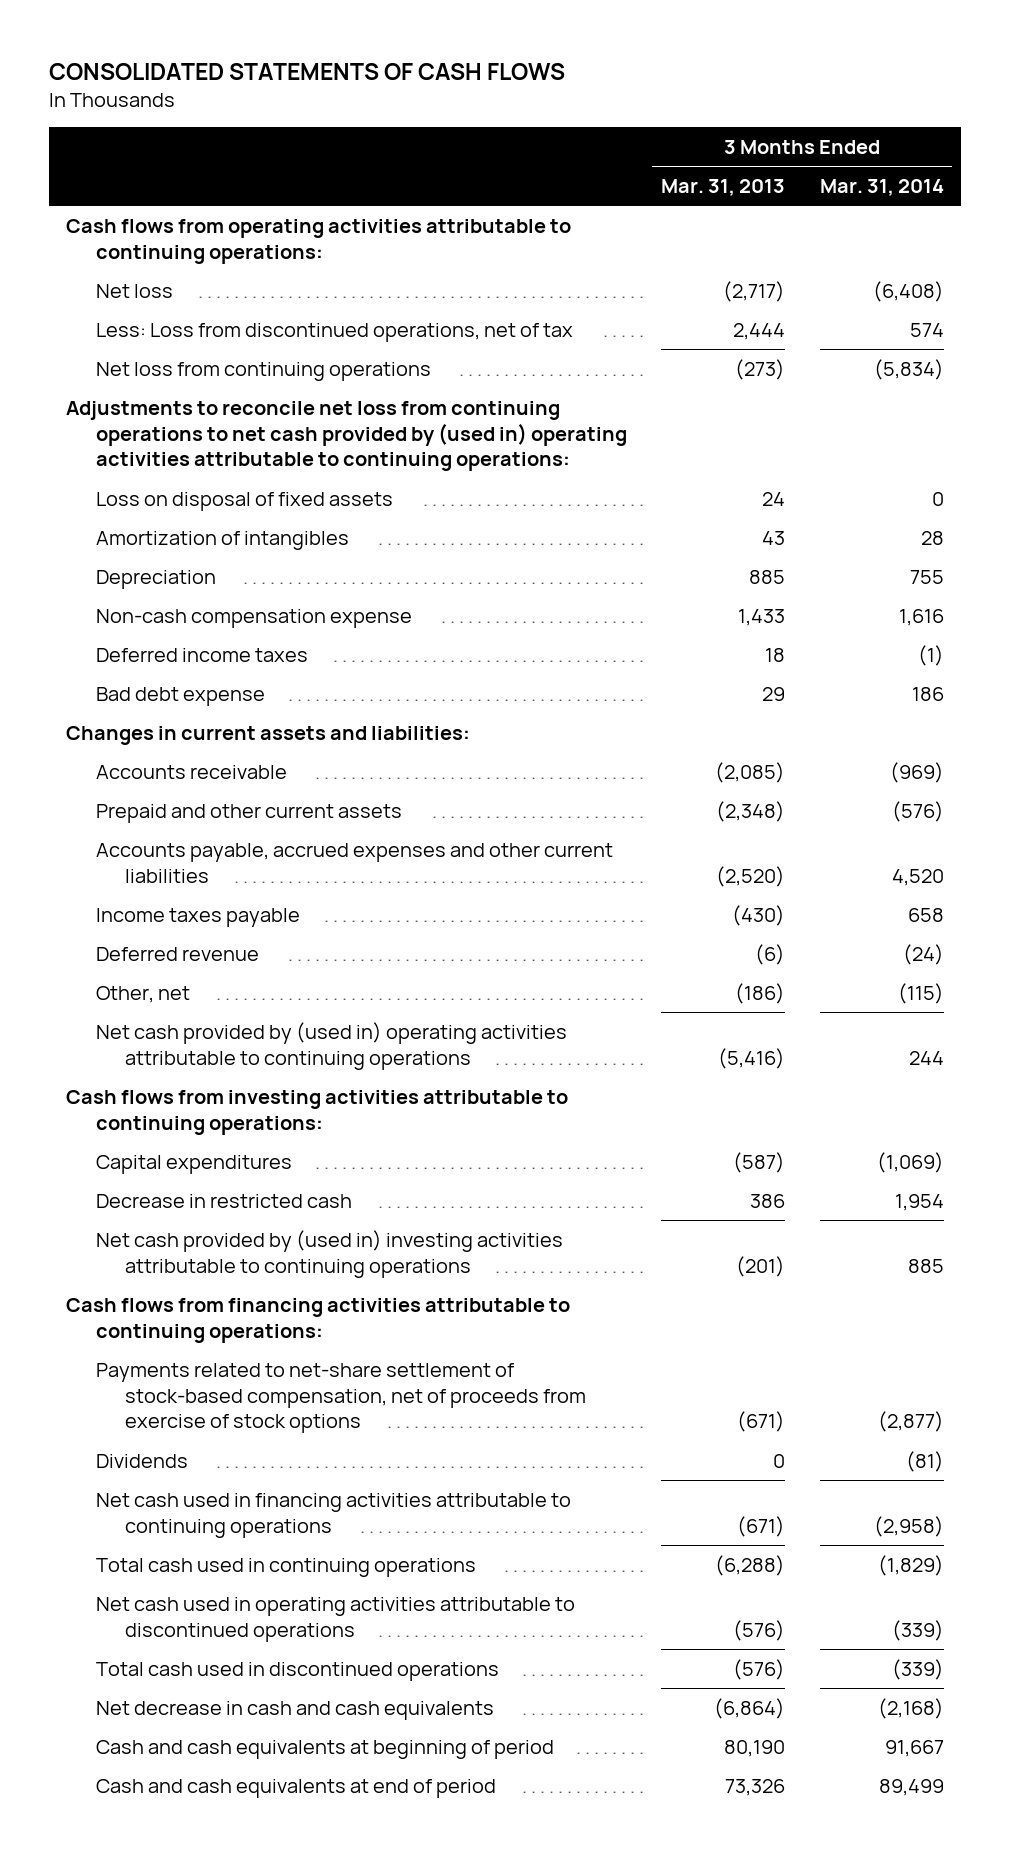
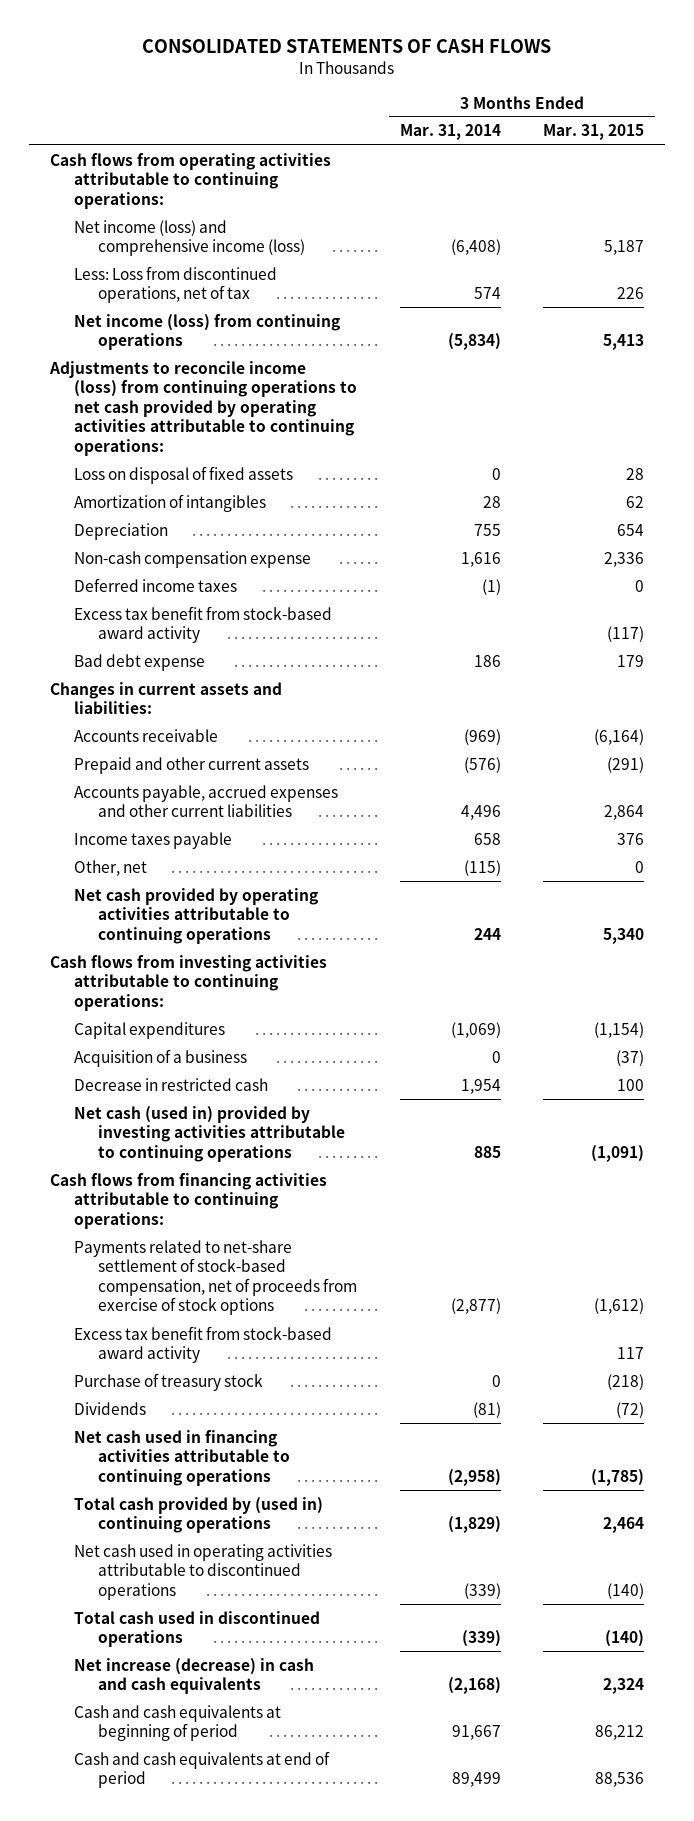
- | 3 Months Ended Mar. 31, 2013 | 3 Months Ended Mar. 31, 2014
+ | 3 Months Ended Mar. 31, 2014 | 3 Months Ended Mar. 31, 2015
- Net loss | (2,717) | (6,408)
+ Net income (loss) and comprehensive income (loss) | (6,408) | 5,187
- Net loss from continuing operations | (273) | (5,834)
- Adjustments to reconcile net loss from continuing operations to net cash provided by (used in) operating activities attributable to continuing operations:
+ Net income (loss) from continuing operations | (5,834) | 5,413
+ Adjustments to reconcile income (loss) from continuing operations to net cash provided by operating activities attributable to continuing operations:
+ Excess tax benefit from stock-based award activity | | (117)
- Accounts payable, accrued expenses and other current liabilities | (2,520) | 4,520
+ Accounts payable, accrued expenses and other current liabilities | 4,496 | 2,864
- Deferred revenue | (6) | (24)
- Net cash provided by (used in) operating activities attributable to continuing operations | (5,416) | 244
+ Net cash provided by operating activities attributable to continuing operations | 244 | 5,340
+ Acquisition of a business | 0 | (37)
- Net cash provided by (used in) investing activities attributable to continuing operations | (201) | 885
+ Net cash (used in) provided by investing activities attributable to continuing operations | 885 | (1,091)
+ Excess tax benefit from stock-based award activity | | 117
+ Purchase of treasury stock | 0 | (218)
- Total cash used in continuing operations | (6,288) | (1,829)
+ Total cash provided by (used in) continuing operations | (1,829) | 2,464
- Net decrease in cash and cash equivalents | (6,864) | (2,168)
+ Net increase (decrease) in cash and cash equivalents | (2,168) | 2,324

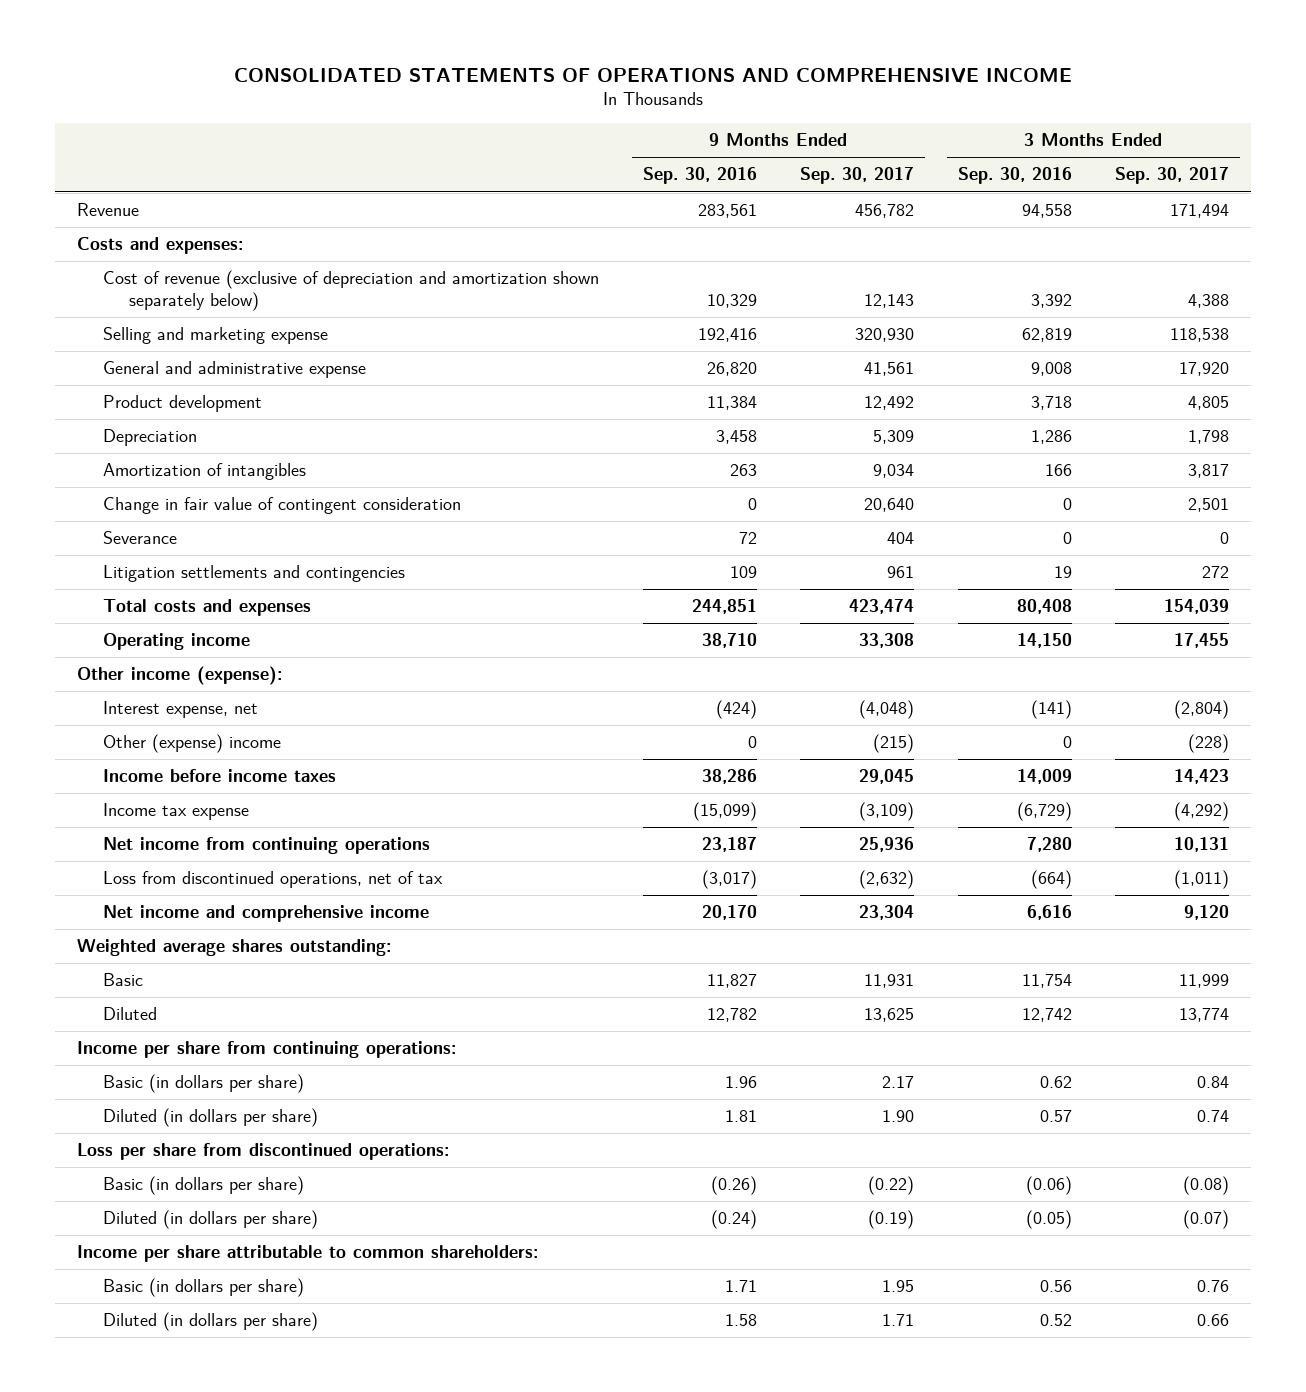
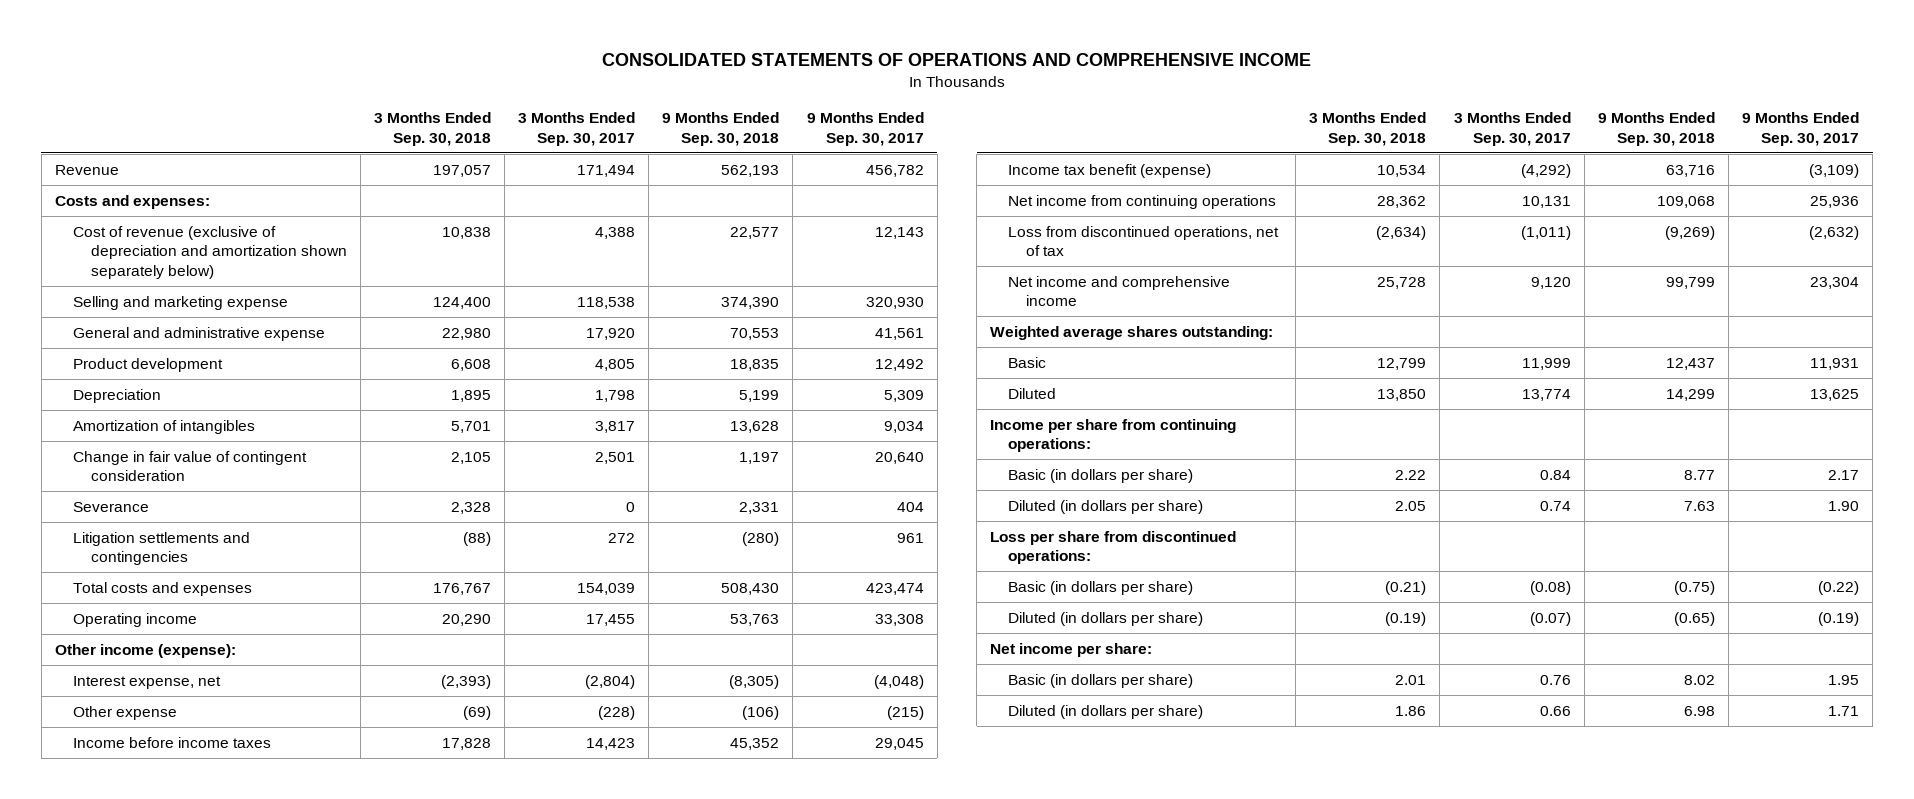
- | 9 Months Ended Sep. 30, 2016 | 9 Months Ended Sep. 30, 2017 | 3 Months Ended Sep. 30, 2016 | 3 Months Ended Sep. 30, 2017
+ | 3 Months Ended Sep. 30, 2018 | 3 Months Ended Sep. 30, 2017 | 9 Months Ended Sep. 30, 2018 | 9 Months Ended Sep. 30, 2017
- Other (expense) income | 0 | (215) | 0 | (228)
+ Other expense | (69) | (228) | (106) | (215)
- Income tax expense | (15,099) | (3,109) | (6,729) | (4,292)
+ Income tax benefit (expense) | 10,534 | (4,292) | 63,716 | (3,109)
- Income per share attributable to common shareholders:
+ Net income per share:

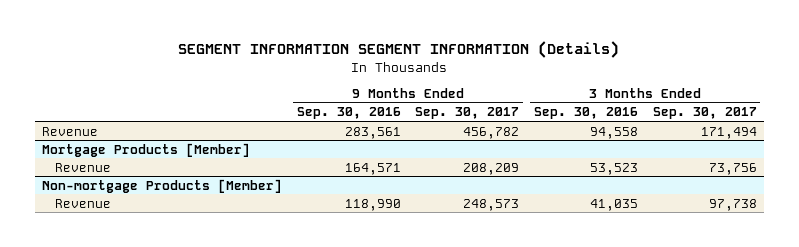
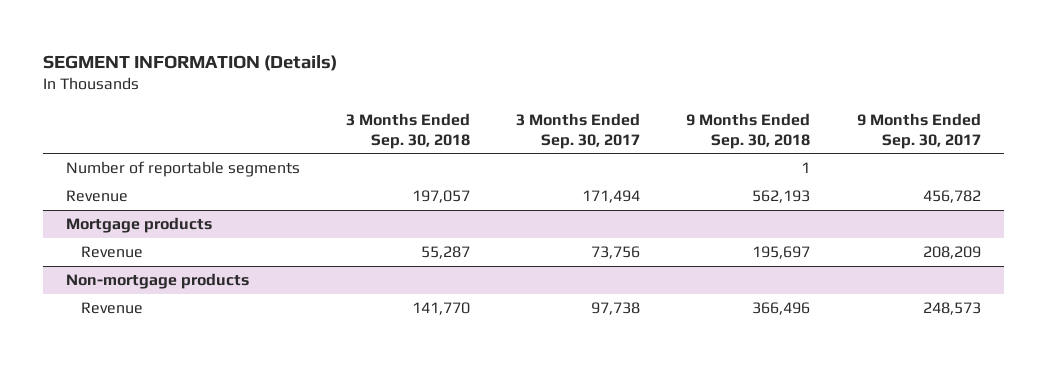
- SEGMENT INFORMATION SEGMENT INFORMATION (Details)
+ SEGMENT INFORMATION (Details)
- | 9 Months Ended Sep. 30, 2016 | 9 Months Ended Sep. 30, 2017 | 3 Months Ended Sep. 30, 2016 | 3 Months Ended Sep. 30, 2017
+ | 3 Months Ended Sep. 30, 2018 | 3 Months Ended Sep. 30, 2017 | 9 Months Ended Sep. 30, 2018 | 9 Months Ended Sep. 30, 2017
+ Number of reportable segments | | | 1 |
- Mortgage Products [Member]
+ Mortgage products
- Non-mortgage Products [Member]
+ Non-mortgage products

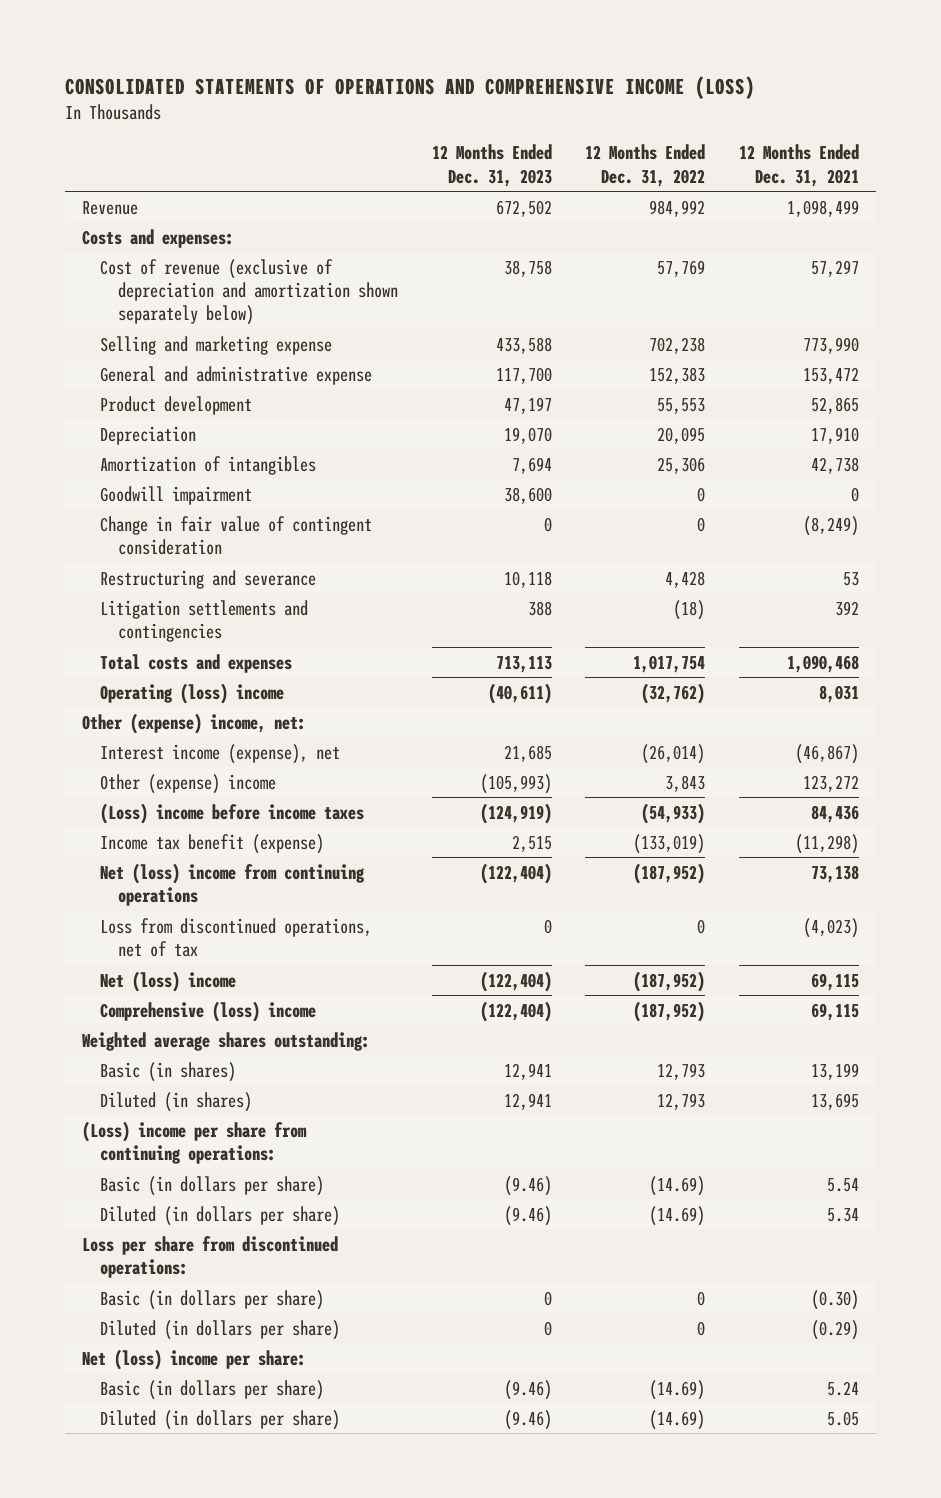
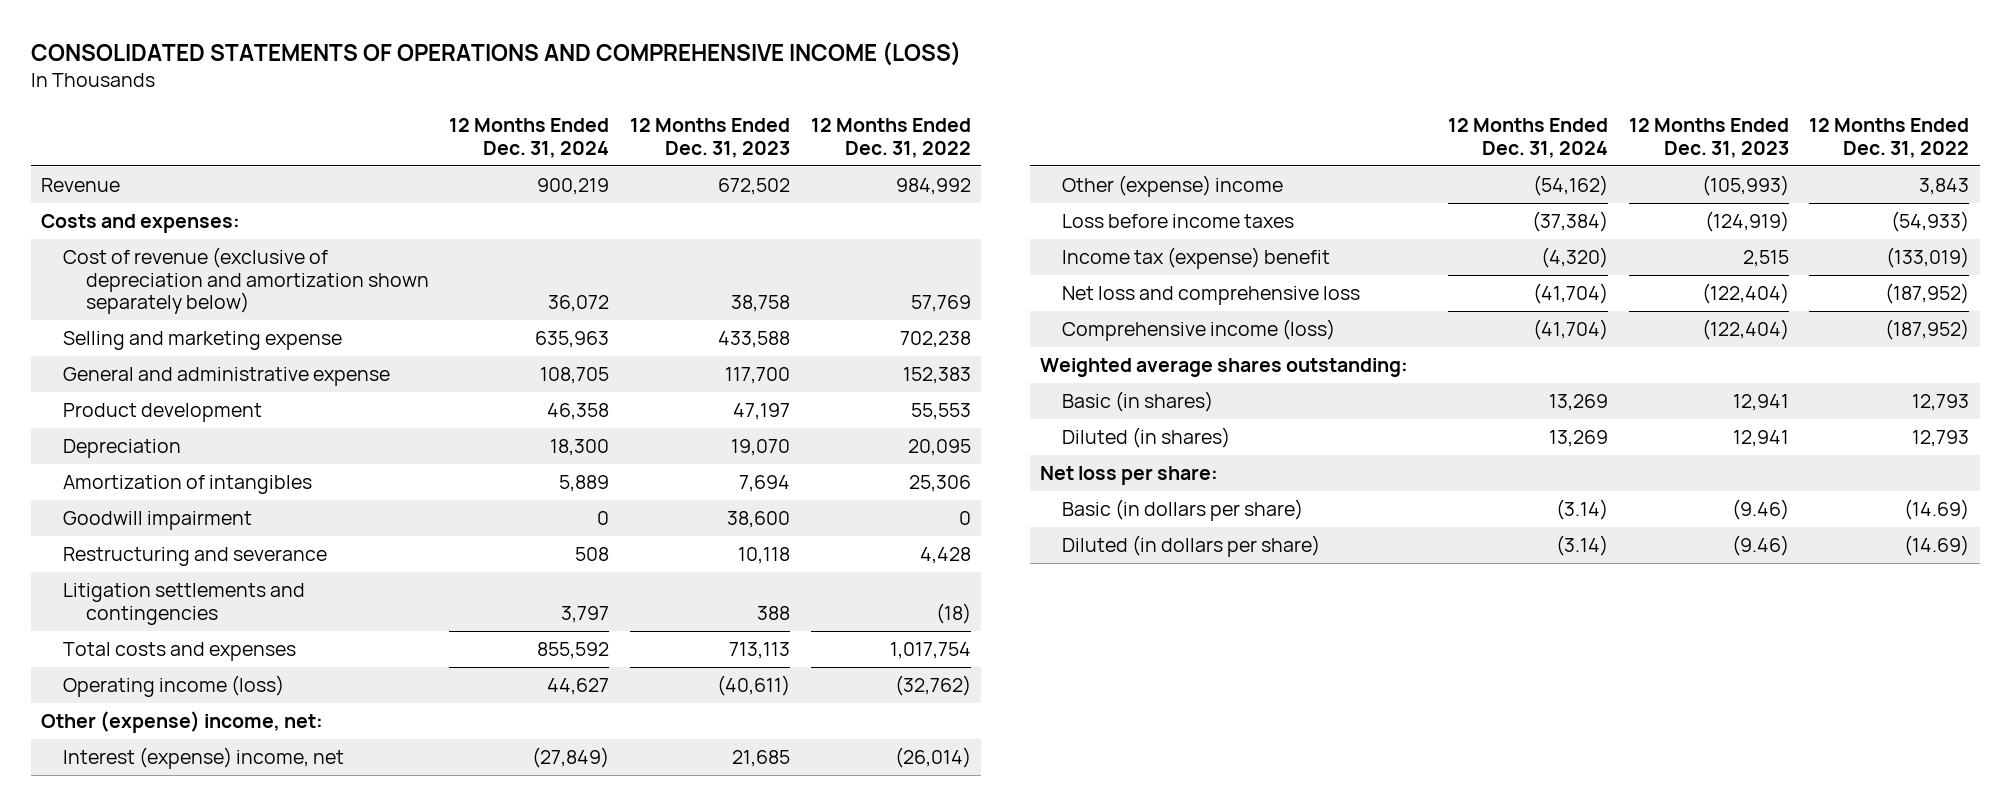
- | 12 Months Ended Dec. 31, 2023 | 12 Months Ended Dec. 31, 2022 | 12 Months Ended Dec. 31, 2021
+ | 12 Months Ended Dec. 31, 2024 | 12 Months Ended Dec. 31, 2023 | 12 Months Ended Dec. 31, 2022
- Change in fair value of contingent consideration | 0 | 0 | (8,249)
- Operating (loss) income | (40,611) | (32,762) | 8,031
+ Operating income (loss) | 44,627 | (40,611) | (32,762)
- Interest income (expense), net | 21,685 | (26,014) | (46,867)
+ Interest (expense) income, net | (27,849) | 21,685 | (26,014)
- (Loss) income before income taxes | (124,919) | (54,933) | 84,436
- Income tax benefit (expense) | 2,515 | (133,019) | (11,298)
- Net (loss) income from continuing operations | (122,404) | (187,952) | 73,138
- Loss from discontinued operations, net of tax | 0 | 0 | (4,023)
- Net (loss) income | (122,404) | (187,952) | 69,115
- Comprehensive (loss) income | (122,404) | (187,952) | 69,115
+ Loss before income taxes | (37,384) | (124,919) | (54,933)
+ Income tax (expense) benefit | (4,320) | 2,515 | (133,019)
+ Net loss and comprehensive loss | (41,704) | (122,404) | (187,952)
+ Comprehensive income (loss) | (41,704) | (122,404) | (187,952)
- (Loss) income per share from continuing operations:
- Basic (in dollars per share) | (9.46) | (14.69) | 5.54
- Diluted (in dollars per share) | (9.46) | (14.69) | 5.34
- Loss per share from discontinued operations:
- Basic (in dollars per share) | 0 | 0 | (0.30)
- Diluted (in dollars per share) | 0 | 0 | (0.29)
- Net (loss) income per share:
+ Net loss per share:

